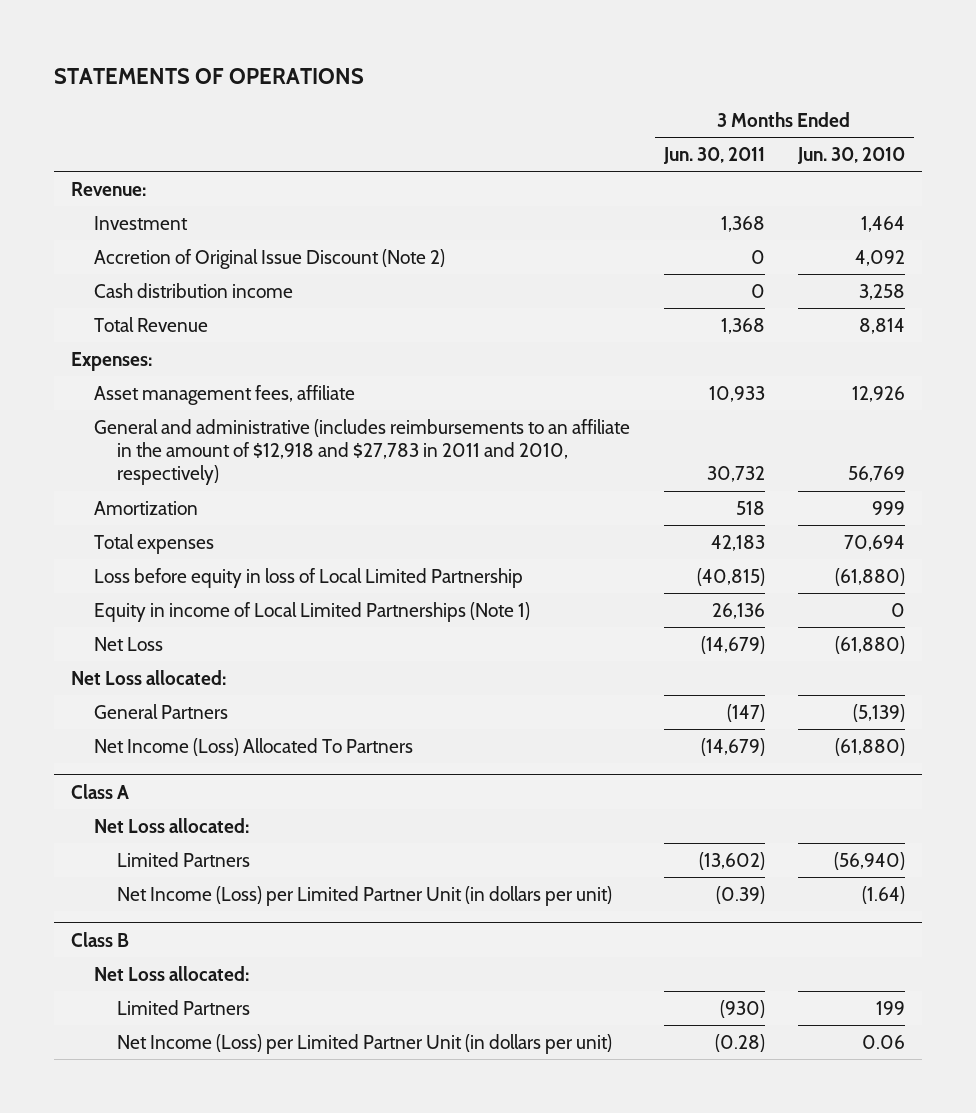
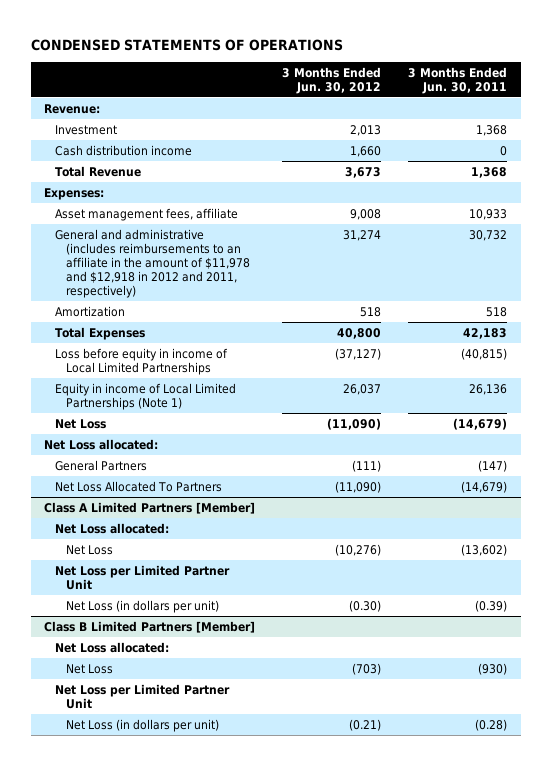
- STATEMENTS OF OPERATIONS
+ CONDENSED STATEMENTS OF OPERATIONS
- | 3 Months Ended Jun. 30, 2011 | 3 Months Ended Jun. 30, 2010
+ | 3 Months Ended Jun. 30, 2012 | 3 Months Ended Jun. 30, 2011
- Accretion of Original Issue Discount (Note 2) | 0 | 4,092
- General and administrative (includes reimbursements to an affiliate in the amount of $12,918 and $27,783 in 2011 and 2010, respectively) | 30,732 | 56,769
+ General and administrative (includes reimbursements to an affiliate in the amount of $11,978 and $12,918 in 2012 and 2011, respectively) | 31,274 | 30,732
- Total expenses | 42,183 | 70,694
- Loss before equity in loss of Local Limited Partnership | (40,815) | (61,880)
+ Total Expenses | 40,800 | 42,183
+ Loss before equity in income of Local Limited Partnerships | (37,127) | (40,815)
- Net Income (Loss) Allocated To Partners | (14,679) | (61,880)
- Class A
+ Net Loss Allocated To Partners | (11,090) | (14,679)
+ Class A Limited Partners [Member]
- Limited Partners | (13,602) | (56,940)
- Net Income (Loss) per Limited Partner Unit (in dollars per unit) | (0.39) | (1.64)
- Class B
+ Net Loss | (10,276) | (13,602)
+ Net Loss per Limited Partner Unit
+ Net Loss (in dollars per unit) | (0.30) | (0.39)
+ Class B Limited Partners [Member]
- Limited Partners | (930) | 199
- Net Income (Loss) per Limited Partner Unit (in dollars per unit) | (0.28) | 0.06
+ Net Loss | (703) | (930)
+ Net Loss per Limited Partner Unit
+ Net Loss (in dollars per unit) | (0.21) | (0.28)

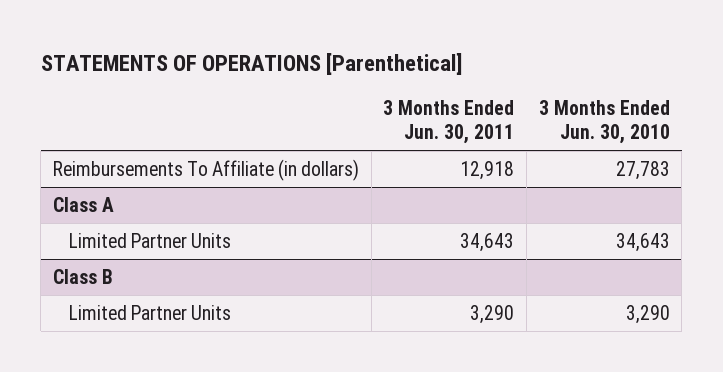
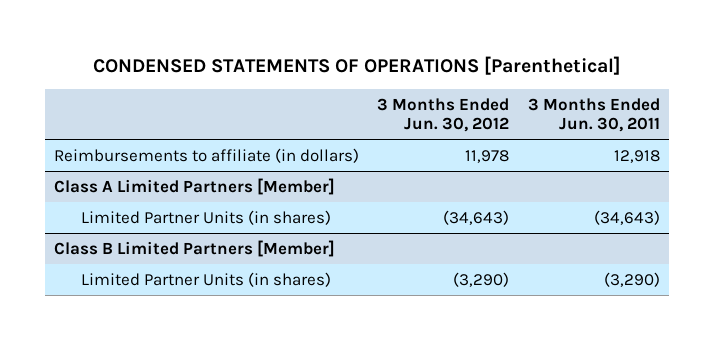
- STATEMENTS OF OPERATIONS [Parenthetical]
+ CONDENSED STATEMENTS OF OPERATIONS [Parenthetical]
- | 3 Months Ended Jun. 30, 2011 | 3 Months Ended Jun. 30, 2010
+ | 3 Months Ended Jun. 30, 2012 | 3 Months Ended Jun. 30, 2011
- Reimbursements To Affiliate (in dollars) | 12,918 | 27,783
- Class A
- Limited Partner Units | 34,643 | 34,643
- Class B
- Limited Partner Units | 3,290 | 3,290
+ Reimbursements to affiliate (in dollars) | 11,978 | 12,918
+ Class A Limited Partners [Member]
+ Limited Partner Units (in shares) | (34,643) | (34,643)
+ Class B Limited Partners [Member]
+ Limited Partner Units (in shares) | (3,290) | (3,290)

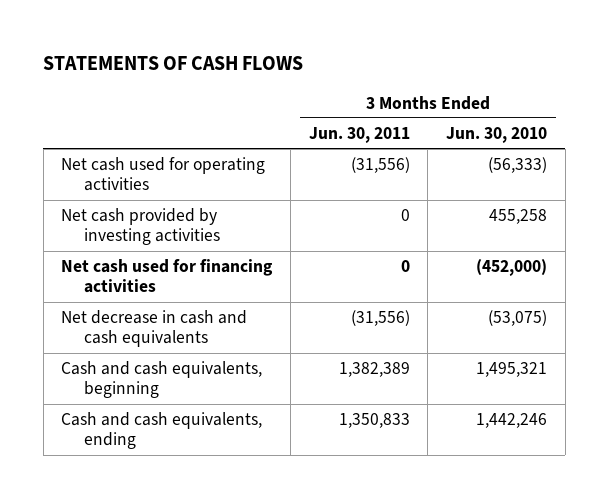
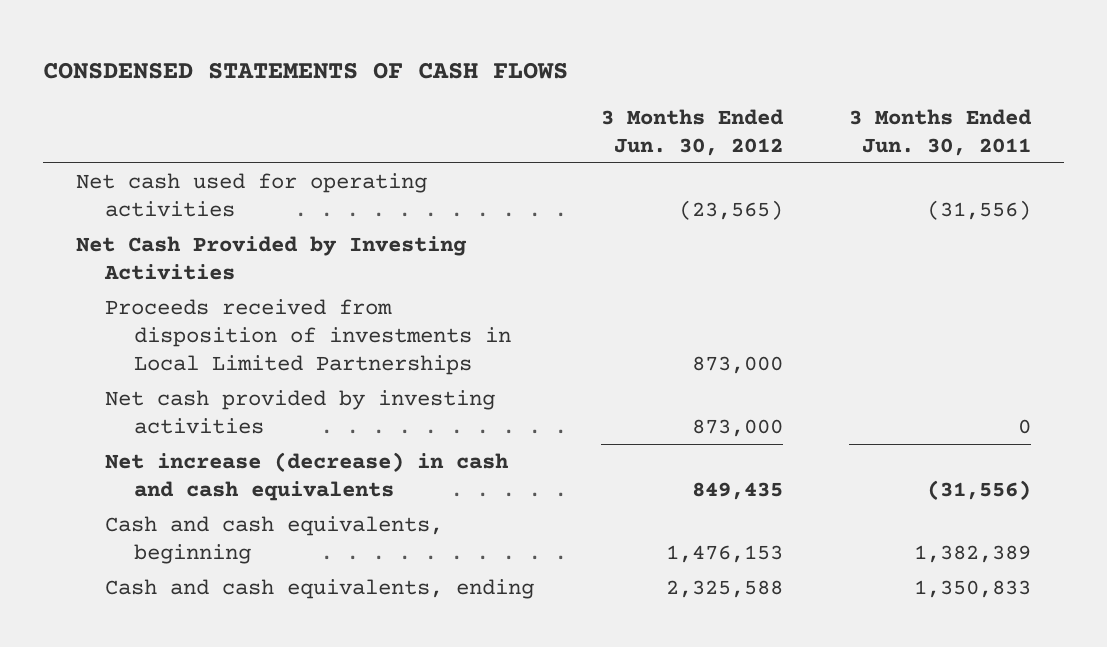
- STATEMENTS OF CASH FLOWS
+ CONSDENSED STATEMENTS OF CASH FLOWS
- | 3 Months Ended Jun. 30, 2011 | 3 Months Ended Jun. 30, 2010
+ | 3 Months Ended Jun. 30, 2012 | 3 Months Ended Jun. 30, 2011
+ Net Cash Provided by Investing Activities
+ Proceeds received from disposition of investments in Local Limited Partnerships | 873,000 |
- Net cash used for financing activities | 0 | (452,000)
- Net decrease in cash and cash equivalents | (31,556) | (53,075)
+ Net increase (decrease) in cash and cash equivalents | 849,435 | (31,556)

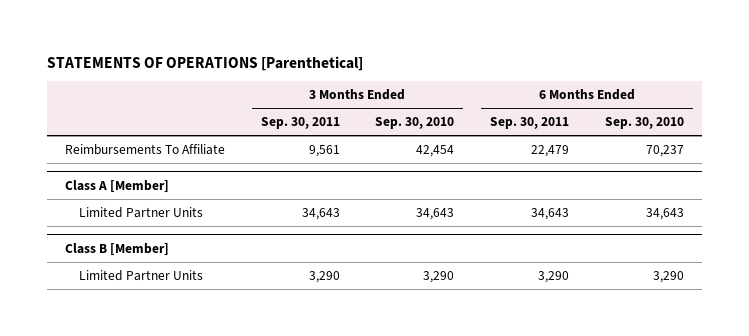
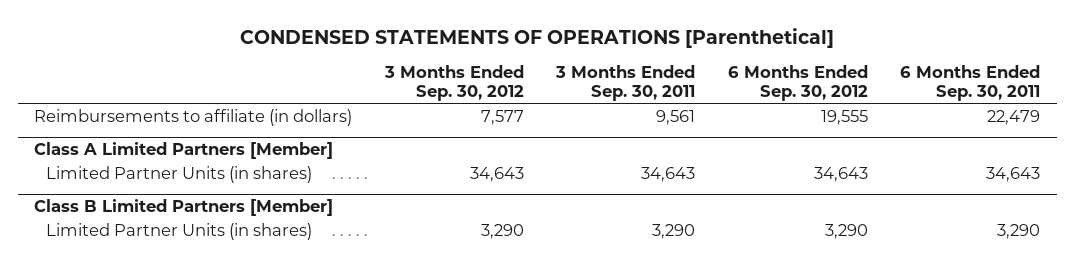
- STATEMENTS OF OPERATIONS [Parenthetical]
+ CONDENSED STATEMENTS OF OPERATIONS [Parenthetical]
- | 3 Months Ended Sep. 30, 2011 | 3 Months Ended Sep. 30, 2010 | 6 Months Ended Sep. 30, 2011 | 6 Months Ended Sep. 30, 2010
+ | 3 Months Ended Sep. 30, 2012 | 3 Months Ended Sep. 30, 2011 | 6 Months Ended Sep. 30, 2012 | 6 Months Ended Sep. 30, 2011
- Reimbursements To Affiliate | 9,561 | 42,454 | 22,479 | 70,237
- Class A [Member]
- Limited Partner Units | 34,643 | 34,643 | 34,643 | 34,643
- Class B [Member]
- Limited Partner Units | 3,290 | 3,290 | 3,290 | 3,290
+ Reimbursements to affiliate (in dollars) | 7,577 | 9,561 | 19,555 | 22,479
+ Class A Limited Partners [Member]
+ Limited Partner Units (in shares) | 34,643 | 34,643 | 34,643 | 34,643
+ Class B Limited Partners [Member]
+ Limited Partner Units (in shares) | 3,290 | 3,290 | 3,290 | 3,290

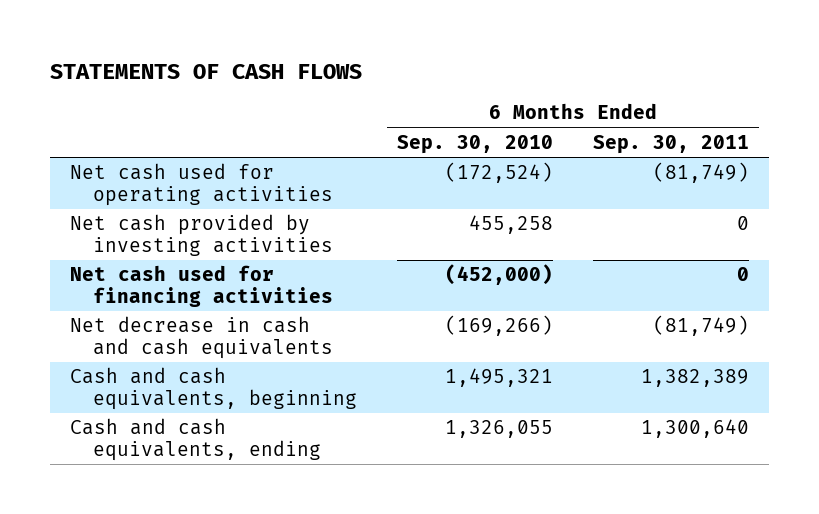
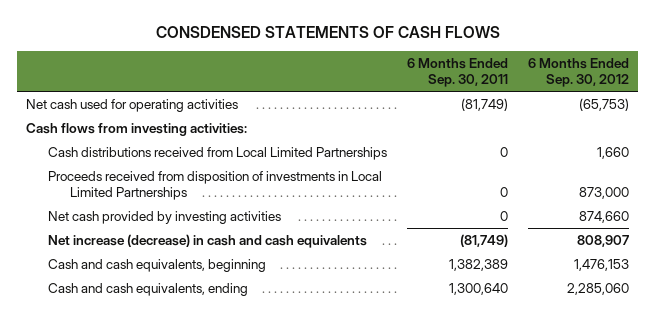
- STATEMENTS OF CASH FLOWS
+ CONSDENSED STATEMENTS OF CASH FLOWS
- | 6 Months Ended Sep. 30, 2010 | 6 Months Ended Sep. 30, 2011
+ | 6 Months Ended Sep. 30, 2011 | 6 Months Ended Sep. 30, 2012
+ Cash flows from investing activities:
+ Cash distributions received from Local Limited Partnerships | 0 | 1,660
+ Proceeds received from disposition of investments in Local Limited Partnerships | 0 | 873,000
- Net cash used for financing activities | (452,000) | 0
- Net decrease in cash and cash equivalents | (169,266) | (81,749)
+ Net increase (decrease) in cash and cash equivalents | (81,749) | 808,907

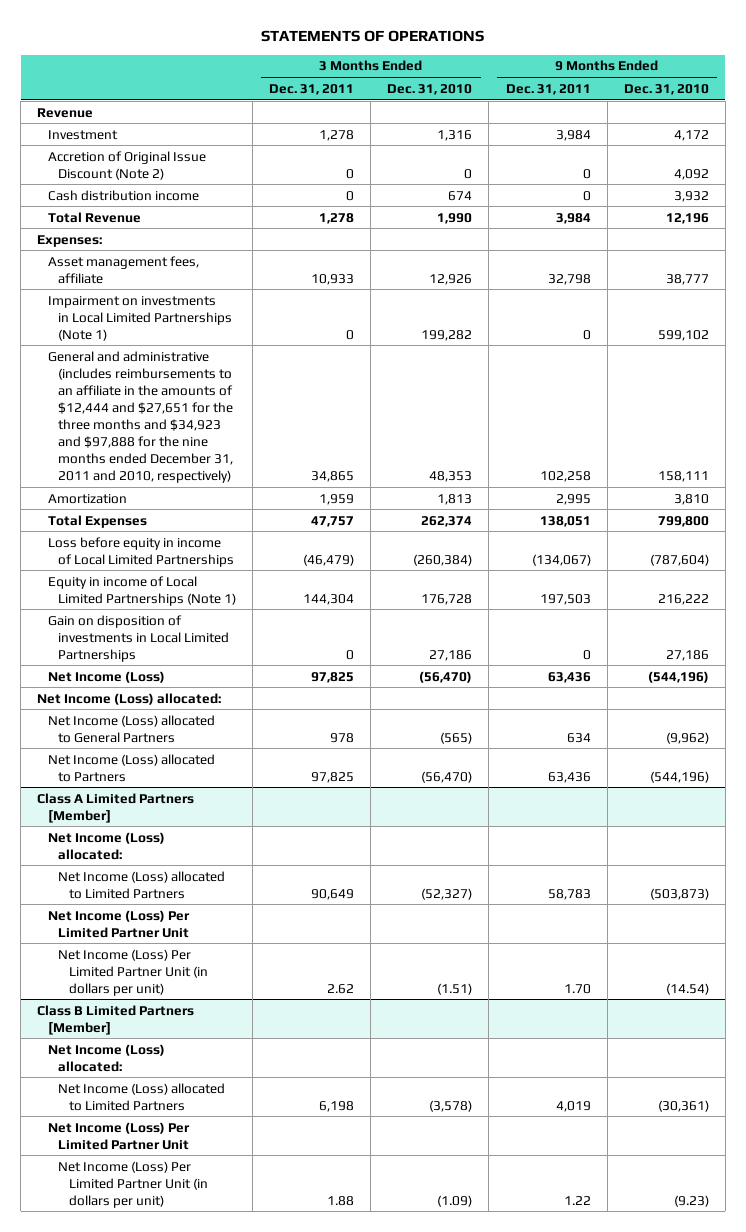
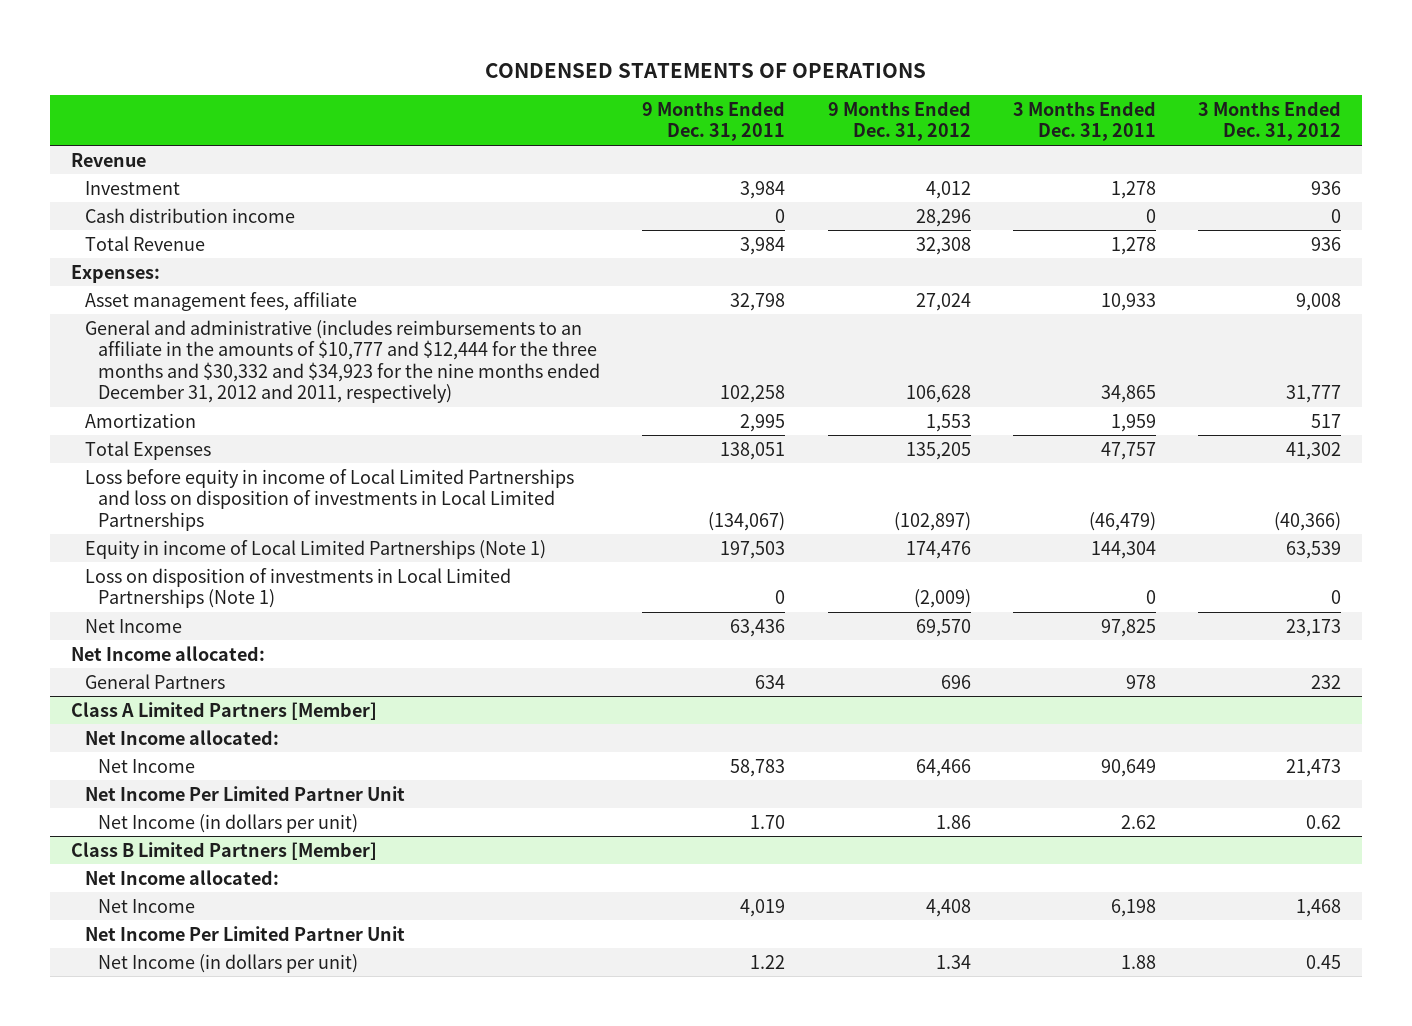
- STATEMENTS OF OPERATIONS
+ CONDENSED STATEMENTS OF OPERATIONS
- | 3 Months Ended Dec. 31, 2011 | 3 Months Ended Dec. 31, 2010 | 9 Months Ended Dec. 31, 2011 | 9 Months Ended Dec. 31, 2010
+ | 9 Months Ended Dec. 31, 2011 | 9 Months Ended Dec. 31, 2012 | 3 Months Ended Dec. 31, 2011 | 3 Months Ended Dec. 31, 2012
- Accretion of Original Issue Discount (Note 2) | 0 | 0 | 0 | 4,092
- Impairment on investments in Local Limited Partnerships (Note 1) | 0 | 199,282 | 0 | 599,102
- General and administrative (includes reimbursements to an affiliate in the amounts of $12,444 and $27,651 for the three months and $34,923 and $97,888 for the nine months ended December 31, 2011 and 2010, respectively) | 34,865 | 48,353 | 102,258 | 158,111
+ General and administrative (includes reimbursements to an affiliate in the amounts of $10,777 and $12,444 for the three months and $30,332 and $34,923 for the nine months ended December 31, 2012 and 2011, respectively) | 102,258 | 106,628 | 34,865 | 31,777
- Loss before equity in income of Local Limited Partnerships | (46,479) | (260,384) | (134,067) | (787,604)
+ Loss before equity in income of Local Limited Partnerships and loss on disposition of investments in Local Limited Partnerships | (134,067) | (102,897) | (46,479) | (40,366)
- Gain on disposition of investments in Local Limited Partnerships | 0 | 27,186 | 0 | 27,186
- Net Income (Loss) | 97,825 | (56,470) | 63,436 | (544,196)
- Net Income (Loss) allocated:
- Net Income (Loss) allocated to General Partners | 978 | (565) | 634 | (9,962)
- Net Income (Loss) allocated to Partners | 97,825 | (56,470) | 63,436 | (544,196)
+ Loss on disposition of investments in Local Limited Partnerships (Note 1) | 0 | (2,009) | 0 | 0
+ Net Income | 63,436 | 69,570 | 97,825 | 23,173
+ Net Income allocated:
+ General Partners | 634 | 696 | 978 | 232
@ Class A Limited Partners [Member]
- Net Income (Loss) allocated:
- Net Income (Loss) allocated to Limited Partners | 90,649 | (52,327) | 58,783 | (503,873)
- Net Income (Loss) Per Limited Partner Unit
- Net Income (Loss) Per Limited Partner Unit (in dollars per unit) | 2.62 | (1.51) | 1.70 | (14.54)
+ Net Income allocated:
+ Net Income | 58,783 | 64,466 | 90,649 | 21,473
+ Net Income Per Limited Partner Unit
+ Net Income (in dollars per unit) | 1.70 | 1.86 | 2.62 | 0.62
@ Class B Limited Partners [Member]
- Net Income (Loss) allocated:
- Net Income (Loss) allocated to Limited Partners | 6,198 | (3,578) | 4,019 | (30,361)
- Net Income (Loss) Per Limited Partner Unit
- Net Income (Loss) Per Limited Partner Unit (in dollars per unit) | 1.88 | (1.09) | 1.22 | (9.23)
+ Net Income allocated:
+ Net Income | 4,019 | 4,408 | 6,198 | 1,468
+ Net Income Per Limited Partner Unit
+ Net Income (in dollars per unit) | 1.22 | 1.34 | 1.88 | 0.45

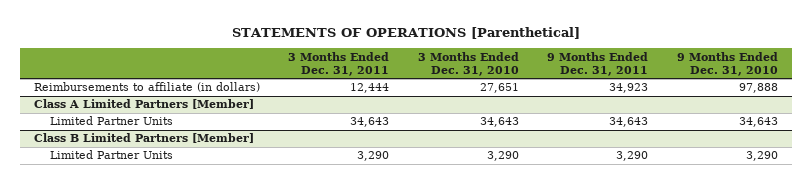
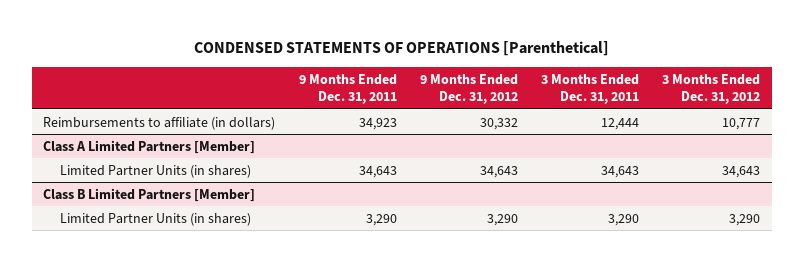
- STATEMENTS OF OPERATIONS [Parenthetical]
+ CONDENSED STATEMENTS OF OPERATIONS [Parenthetical]
- | 3 Months Ended Dec. 31, 2011 | 3 Months Ended Dec. 31, 2010 | 9 Months Ended Dec. 31, 2011 | 9 Months Ended Dec. 31, 2010
+ | 9 Months Ended Dec. 31, 2011 | 9 Months Ended Dec. 31, 2012 | 3 Months Ended Dec. 31, 2011 | 3 Months Ended Dec. 31, 2012
@ Class A Limited Partners [Member]
- Limited Partner Units | 34,643 | 34,643 | 34,643 | 34,643
+ Limited Partner Units (in shares) | 34,643 | 34,643 | 34,643 | 34,643
@ Class B Limited Partners [Member]
- Limited Partner Units | 3,290 | 3,290 | 3,290 | 3,290
+ Limited Partner Units (in shares) | 3,290 | 3,290 | 3,290 | 3,290

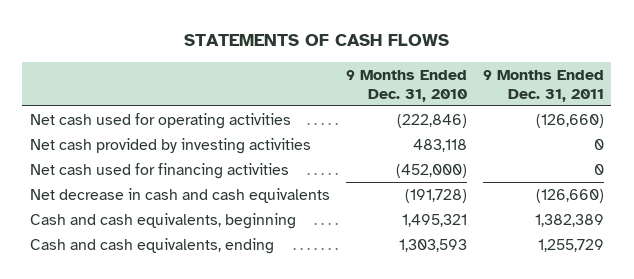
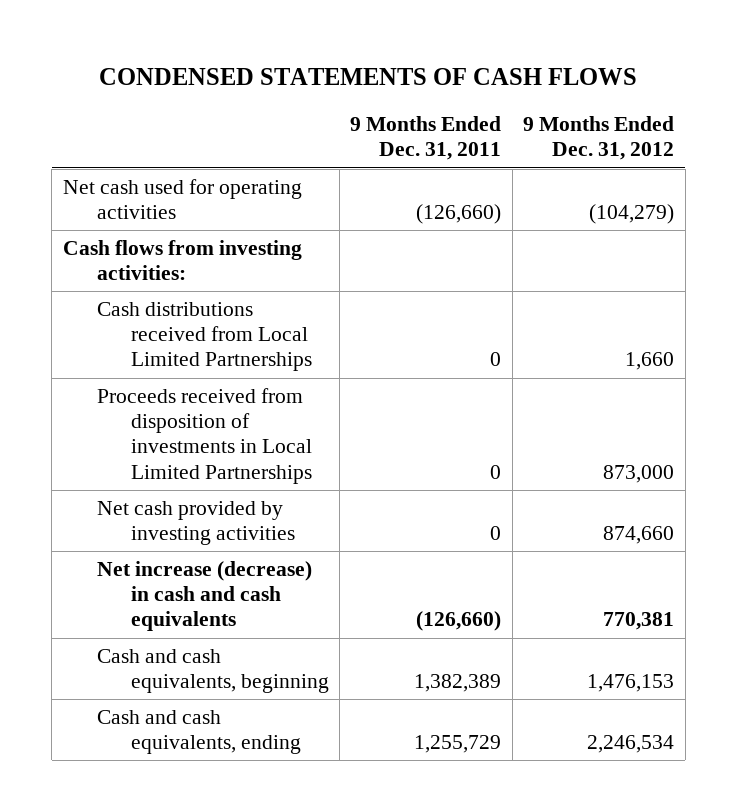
- STATEMENTS OF CASH FLOWS
+ CONDENSED STATEMENTS OF CASH FLOWS
- | 9 Months Ended Dec. 31, 2010 | 9 Months Ended Dec. 31, 2011
+ | 9 Months Ended Dec. 31, 2011 | 9 Months Ended Dec. 31, 2012
+ Cash flows from investing activities:
+ Cash distributions received from Local Limited Partnerships | 0 | 1,660
+ Proceeds received from disposition of investments in Local Limited Partnerships | 0 | 873,000
- Net cash used for financing activities | (452,000) | 0
- Net decrease in cash and cash equivalents | (191,728) | (126,660)
+ Net increase (decrease) in cash and cash equivalents | (126,660) | 770,381

